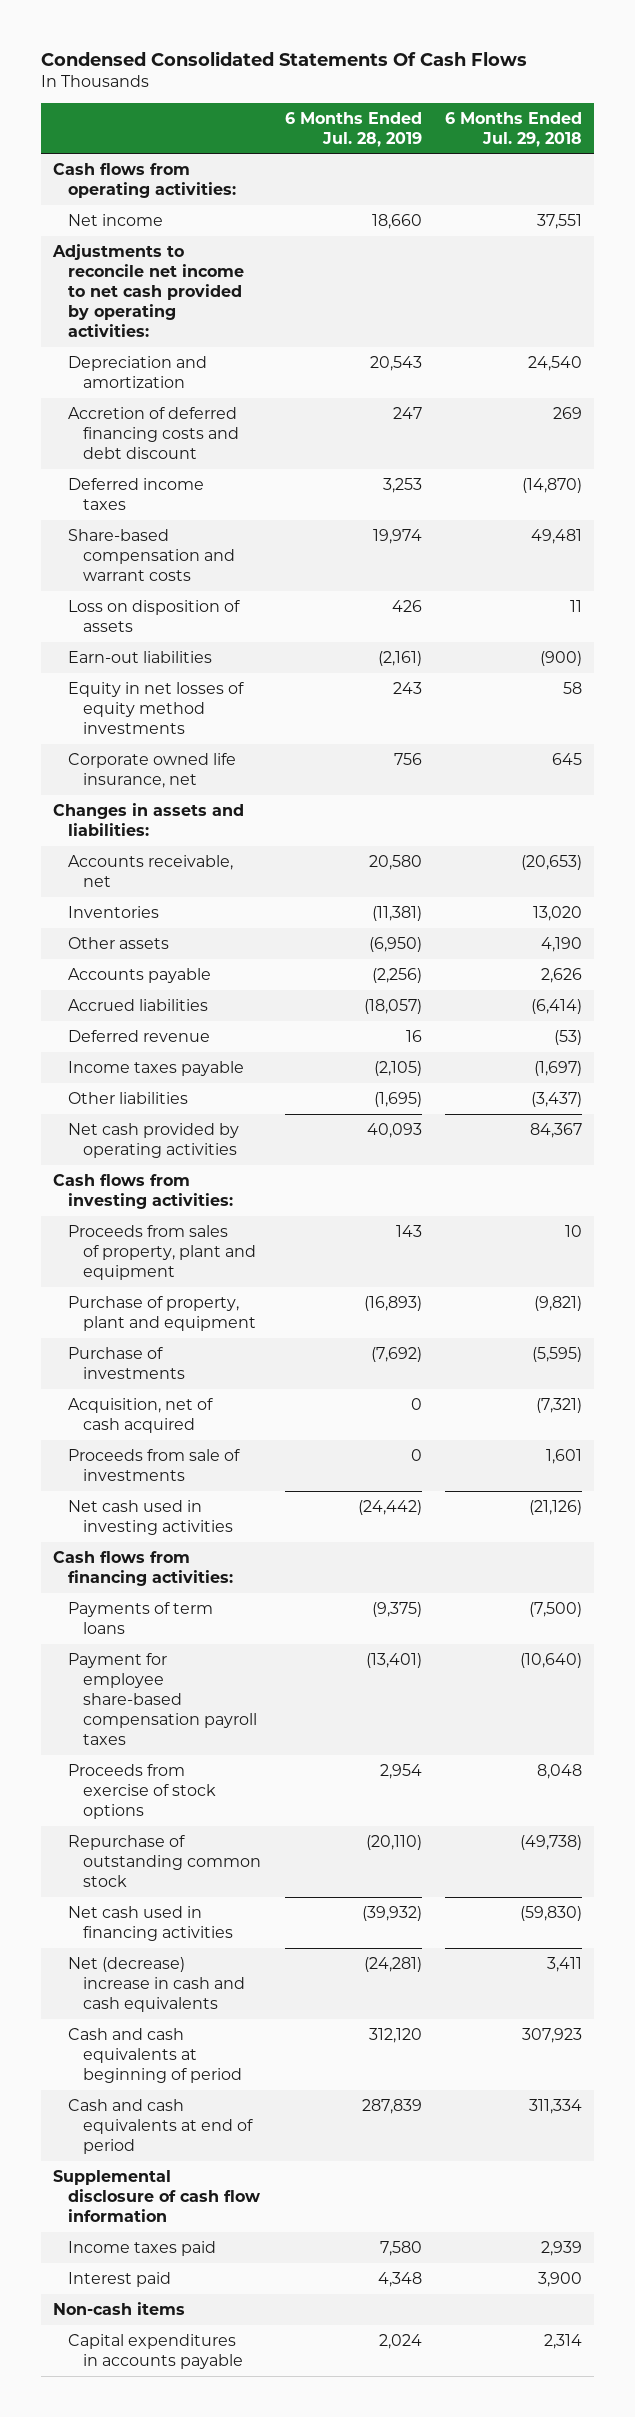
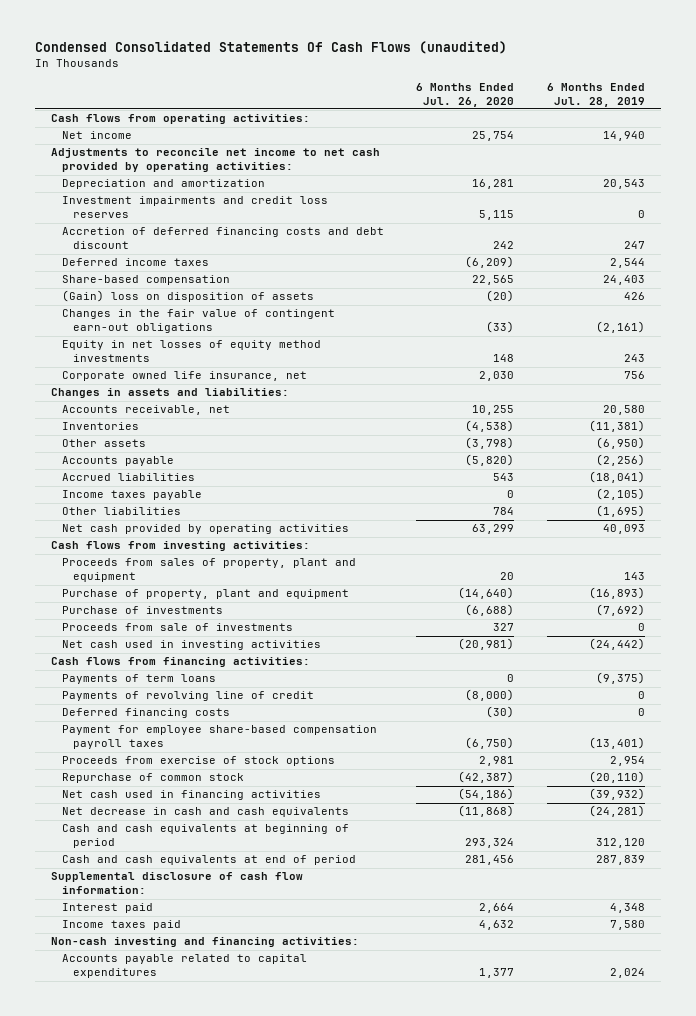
- Condensed Consolidated Statements Of Cash Flows
+ Condensed Consolidated Statements Of Cash Flows (unaudited)
- | 6 Months Ended Jul. 28, 2019 | 6 Months Ended Jul. 29, 2018
+ | 6 Months Ended Jul. 26, 2020 | 6 Months Ended Jul. 28, 2019
- Net income | 18,660 | 37,551
+ Net income | 25,754 | 14,940
+ Investment impairments and credit loss reserves | 5,115 | 0
- Deferred income taxes | 3,253 | (14,870)
- Share-based compensation and warrant costs | 19,974 | 49,481
- Loss on disposition of assets | 426 | 11
- Earn-out liabilities | (2,161) | (900)
+ Deferred income taxes | (6,209) | 2,544
+ Share-based compensation | 22,565 | 24,403
+ (Gain) loss on disposition of assets | (20) | 426
+ Changes in the fair value of contingent earn-out obligations | (33) | (2,161)
- Accrued liabilities | (18,057) | (6,414)
- Deferred revenue | 16 | (53)
+ Accrued liabilities | 543 | (18,041)
- Acquisition, net of cash acquired | 0 | (7,321)
+ Payments of revolving line of credit | (8,000) | 0
+ Deferred financing costs | (30) | 0
- Repurchase of outstanding common stock | (20,110) | (49,738)
+ Repurchase of common stock | (42,387) | (20,110)
- Net (decrease) increase in cash and cash equivalents | (24,281) | 3,411
+ Net decrease in cash and cash equivalents | (11,868) | (24,281)
- Supplemental disclosure of cash flow information
+ Supplemental disclosure of cash flow information:
- Non-cash items
- Capital expenditures in accounts payable | 2,024 | 2,314
moved down: Income taxes paid | 4,632 | 7,580
+ Non-cash investing and financing activities:
+ Accounts payable related to capital expenditures | 1,377 | 2,024

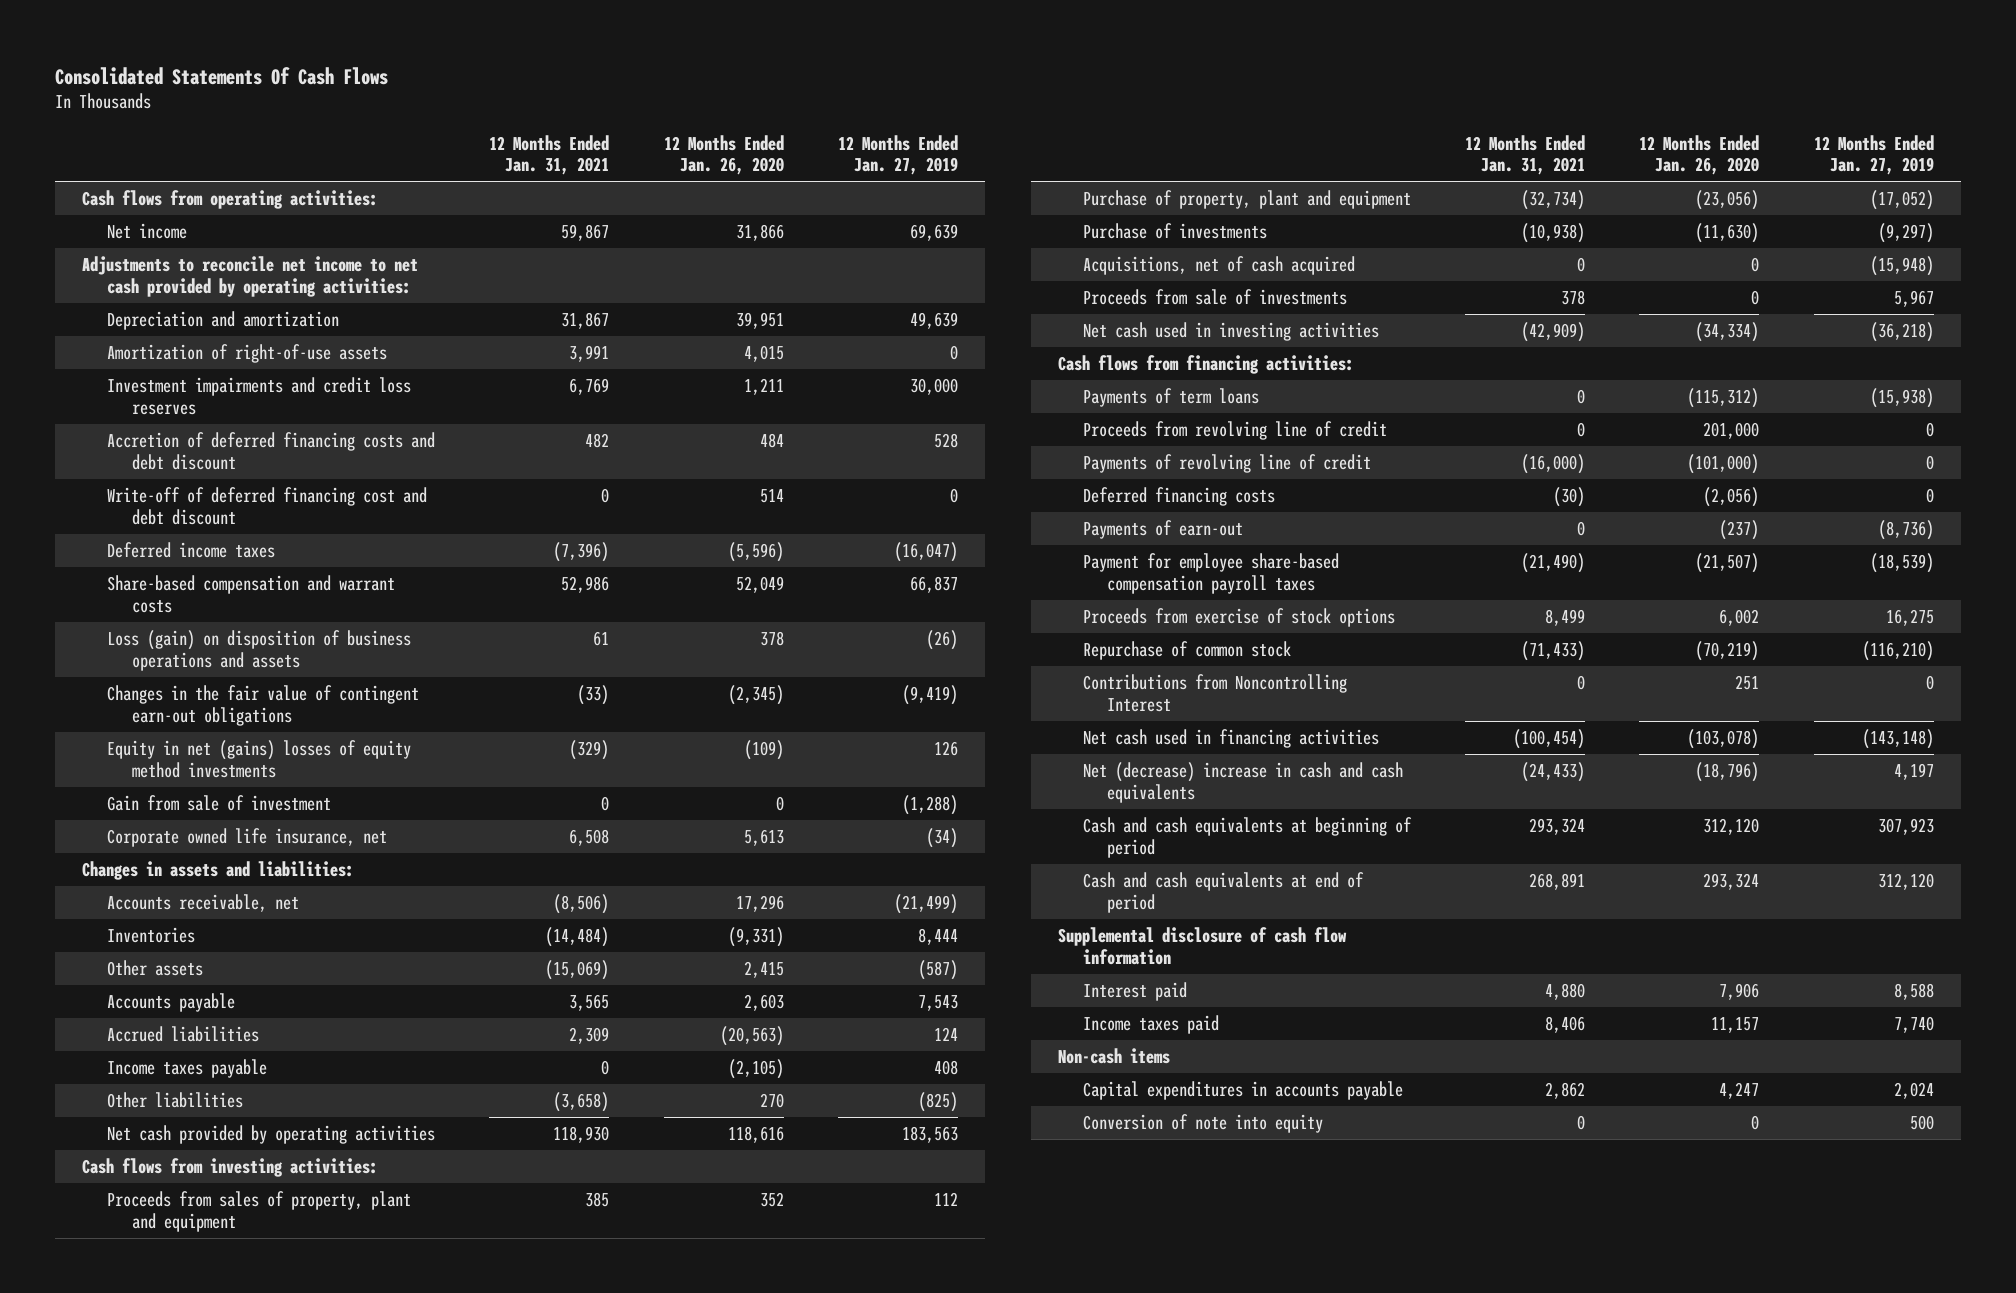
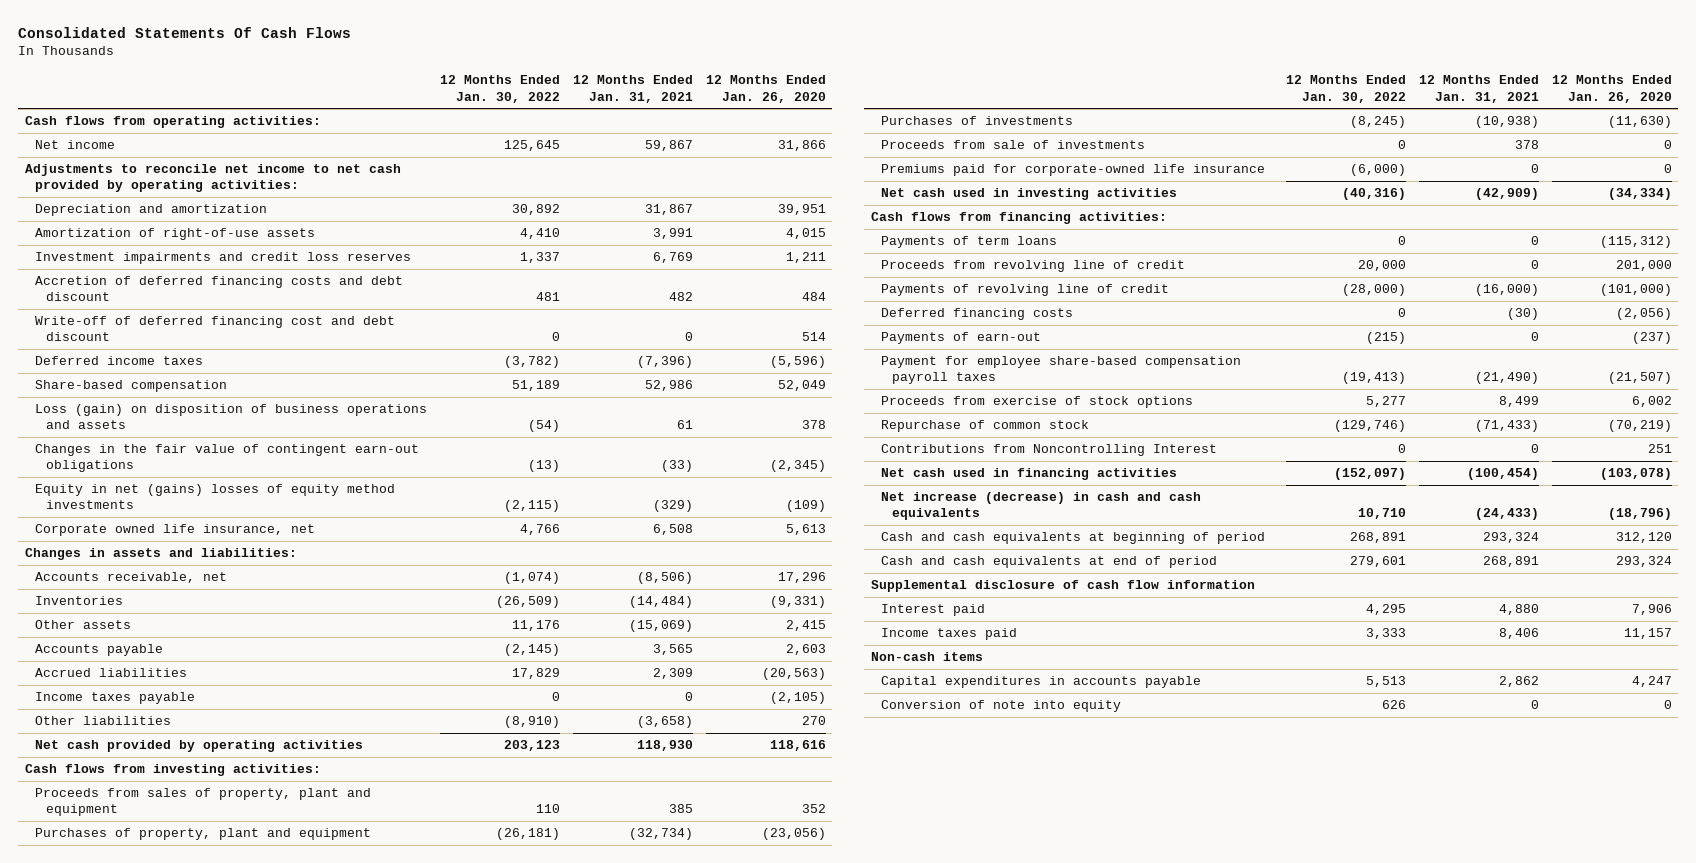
- | 12 Months Ended Jan. 31, 2021 | 12 Months Ended Jan. 26, 2020 | 12 Months Ended Jan. 27, 2019
+ | 12 Months Ended Jan. 30, 2022 | 12 Months Ended Jan. 31, 2021 | 12 Months Ended Jan. 26, 2020
- Share-based compensation and warrant costs | 52,986 | 52,049 | 66,837
+ Share-based compensation | 51,189 | 52,986 | 52,049
- Gain from sale of investment | 0 | 0 | (1,288)
- Purchase of property, plant and equipment | (32,734) | (23,056) | (17,052)
- Purchase of investments | (10,938) | (11,630) | (9,297)
- Acquisitions, net of cash acquired | 0 | 0 | (15,948)
+ Purchases of property, plant and equipment | (26,181) | (32,734) | (23,056)
+ Purchases of investments | (8,245) | (10,938) | (11,630)
+ Premiums paid for corporate-owned life insurance | (6,000) | 0 | 0
- Net (decrease) increase in cash and cash equivalents | (24,433) | (18,796) | 4,197
+ Net increase (decrease) in cash and cash equivalents | 10,710 | (24,433) | (18,796)

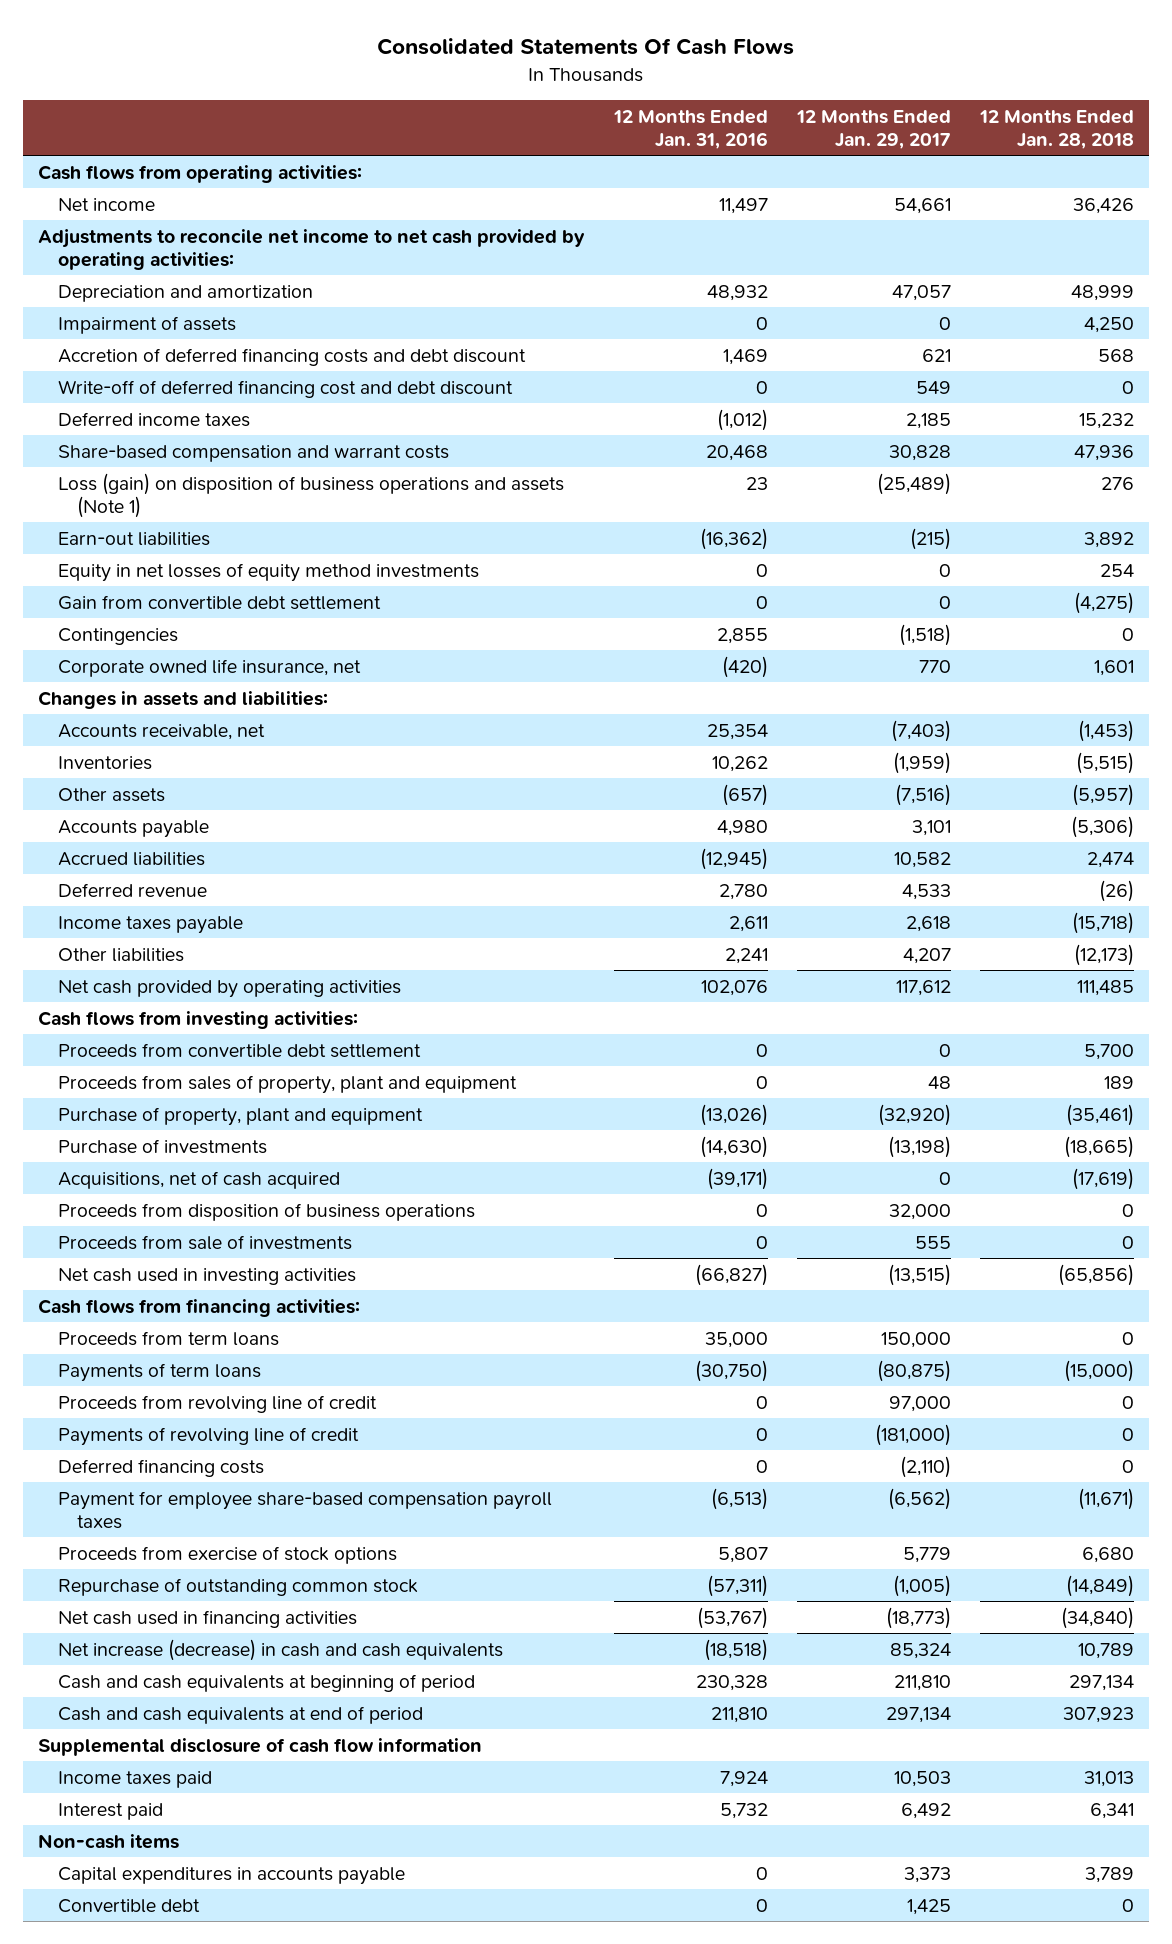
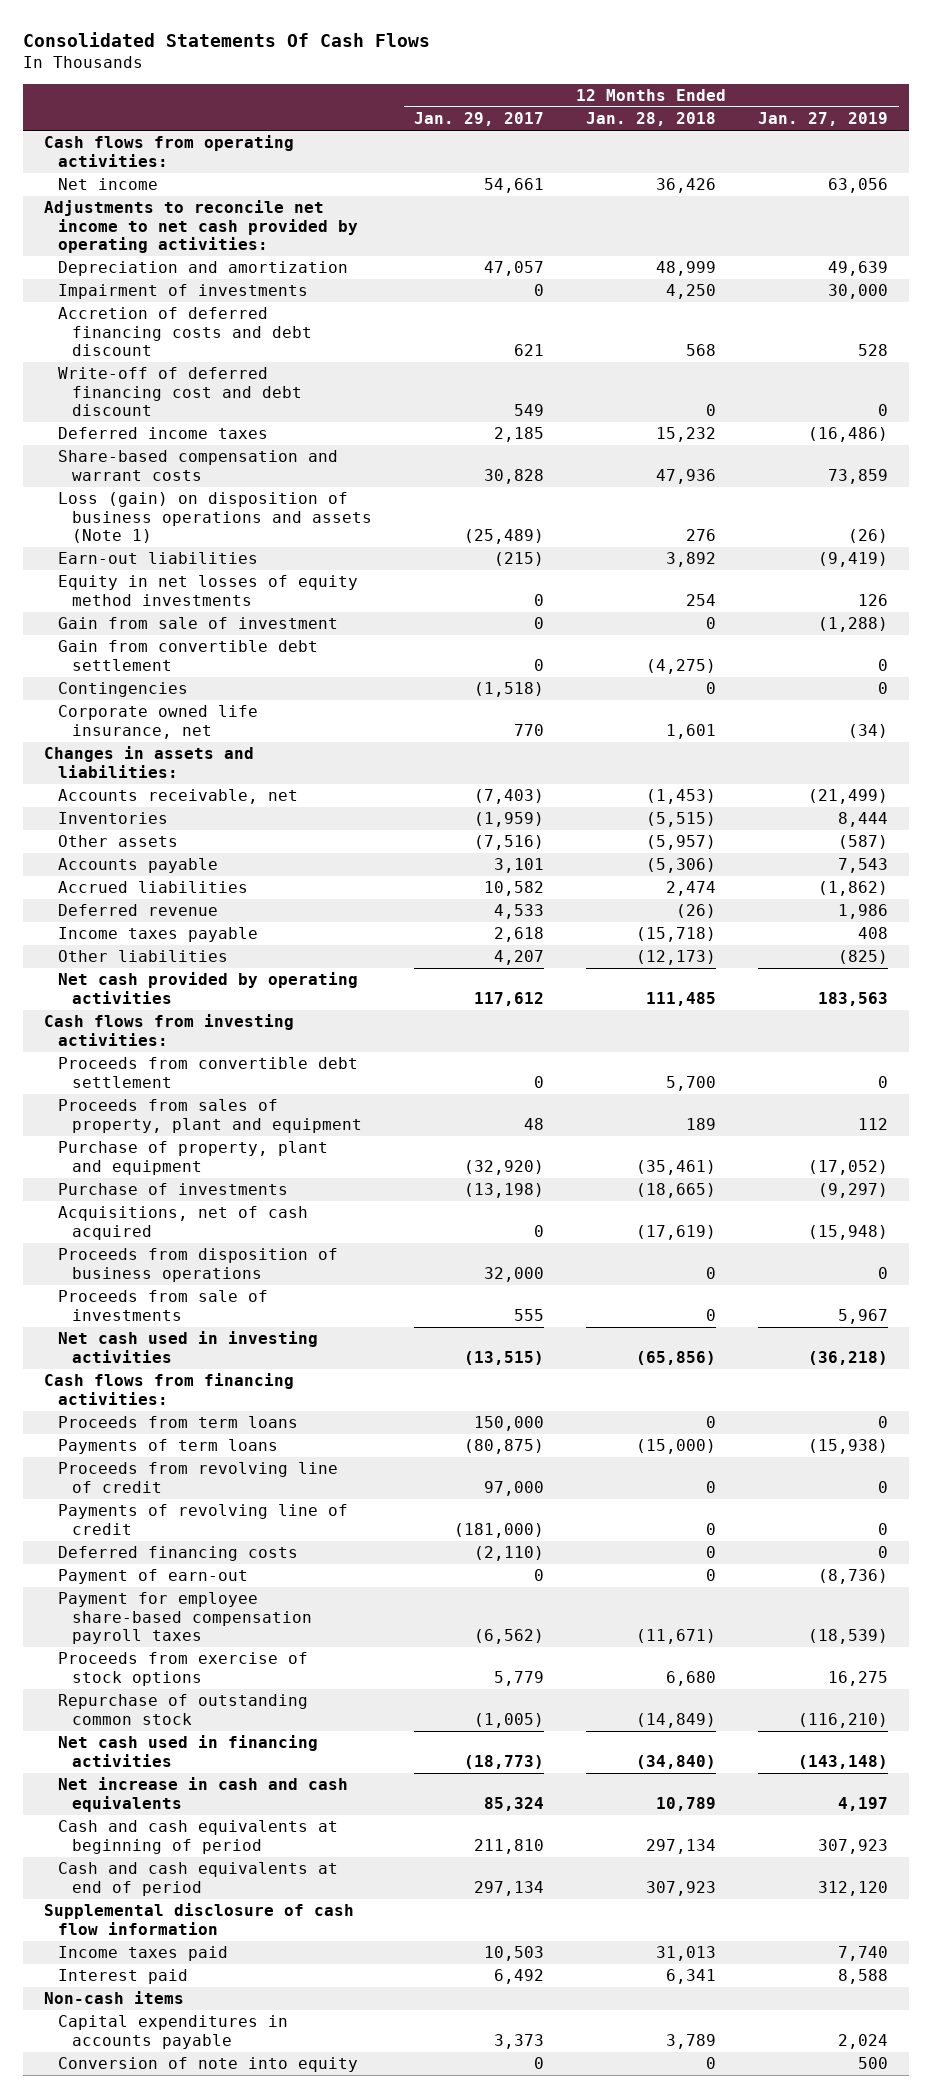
- | 12 Months Ended Jan. 31, 2016 | 12 Months Ended Jan. 29, 2017 | 12 Months Ended Jan. 28, 2018
+ | 12 Months Ended Jan. 29, 2017 | 12 Months Ended Jan. 28, 2018 | 12 Months Ended Jan. 27, 2019
- Impairment of assets | 0 | 0 | 4,250
+ Impairment of investments | 0 | 4,250 | 30,000
+ Gain from sale of investment | 0 | 0 | (1,288)
+ Payment of earn-out | 0 | 0 | (8,736)
- Net increase (decrease) in cash and cash equivalents | (18,518) | 85,324 | 10,789
+ Net increase in cash and cash equivalents | 85,324 | 10,789 | 4,197
- Convertible debt | 0 | 1,425 | 0
+ Conversion of note into equity | 0 | 0 | 500

